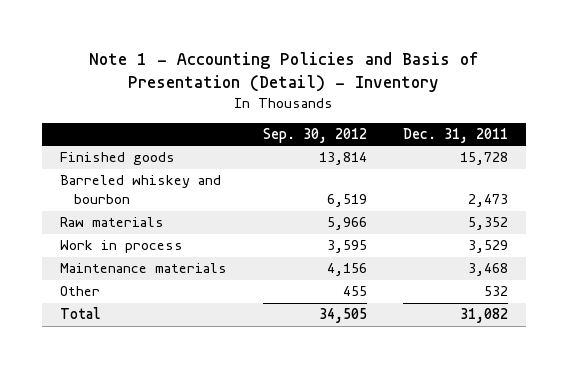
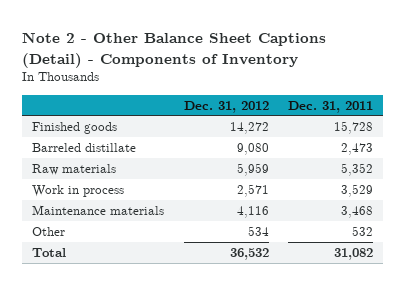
- Note 1 - Accounting Policies and Basis of Presentation (Detail) - Inventory
+ Note 2 - Other Balance Sheet Captions (Detail) - Components of Inventory
- | Sep. 30, 2012 | Dec. 31, 2011
+ | Dec. 31, 2012 | Dec. 31, 2011
- Barreled whiskey and bourbon | 6,519 | 2,473
+ Barreled distillate | 9,080 | 2,473

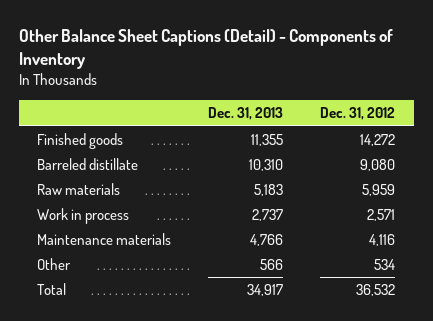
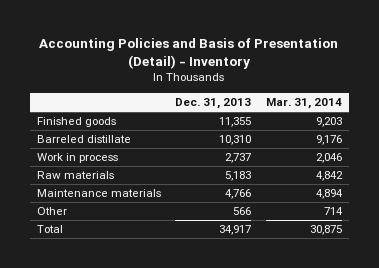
- Other Balance Sheet Captions (Detail) - Components of Inventory
+ Accounting Policies and Basis of Presentation (Detail) - Inventory
- | Dec. 31, 2013 | Dec. 31, 2012
+ | Dec. 31, 2013 | Mar. 31, 2014
moved down: Raw materials | 5,183 | 4,842

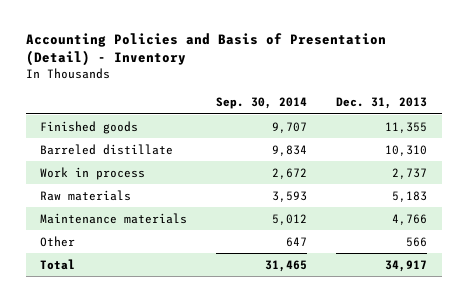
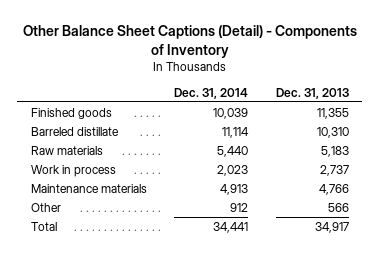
- Accounting Policies and Basis of Presentation (Detail) - Inventory
+ Other Balance Sheet Captions (Detail) - Components of Inventory
- | Sep. 30, 2014 | Dec. 31, 2013
+ | Dec. 31, 2014 | Dec. 31, 2013
moved down: Work in process | 2,023 | 2,737

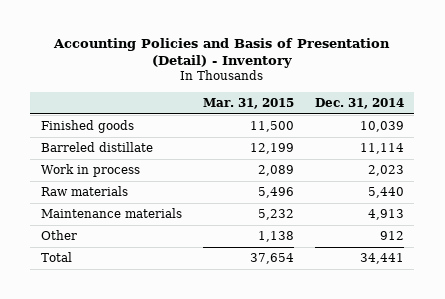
- Other Balance Sheet Captions (Detail) - Components of Inventory
+ Accounting Policies and Basis of Presentation (Detail) - Inventory
- | Dec. 31, 2014 | Dec. 31, 2013
+ | Mar. 31, 2015 | Dec. 31, 2014
moved down: Raw materials | 5,496 | 5,440

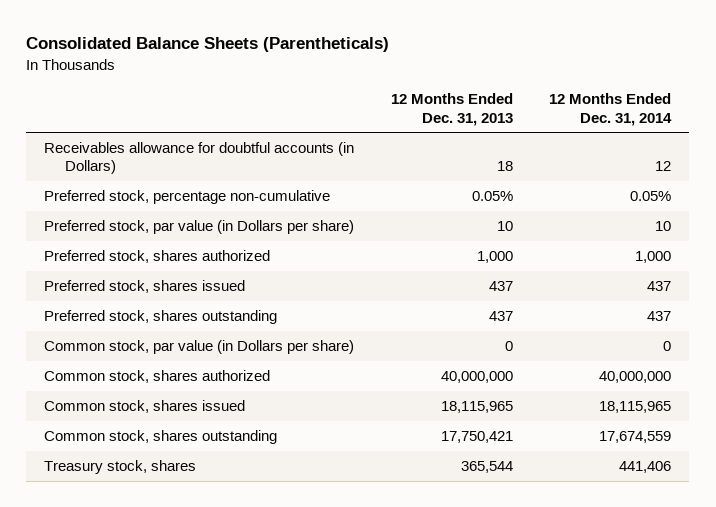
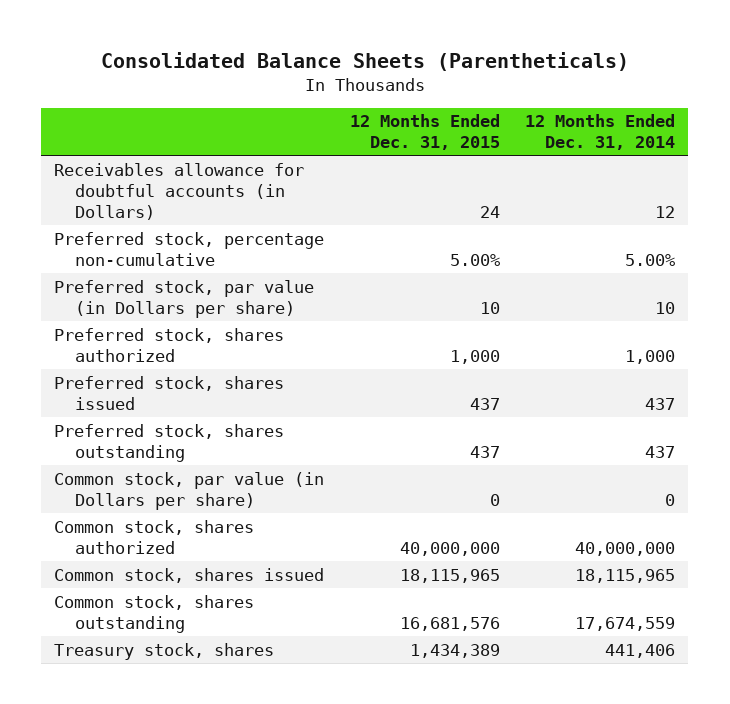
- | 12 Months Ended Dec. 31, 2013 | 12 Months Ended Dec. 31, 2014
+ | 12 Months Ended Dec. 31, 2015 | 12 Months Ended Dec. 31, 2014
- Preferred stock, percentage non-cumulative | 0.05% | 0.05%
+ Preferred stock, percentage non-cumulative | 5.00% | 5.00%

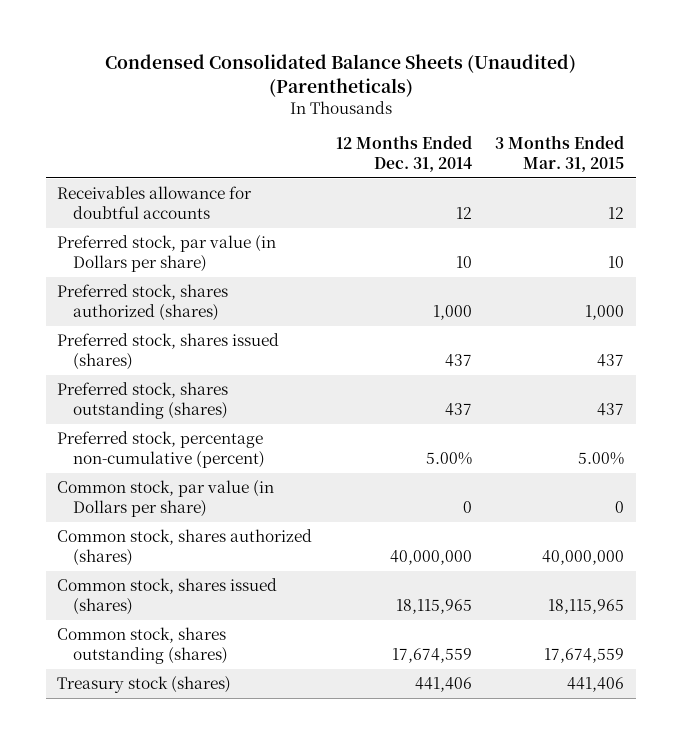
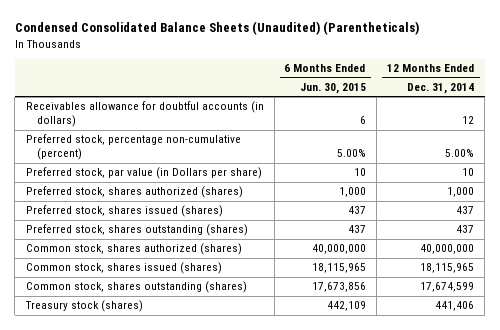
- | 12 Months Ended Dec. 31, 2014 | 3 Months Ended Mar. 31, 2015
+ | 6 Months Ended Jun. 30, 2015 | 12 Months Ended Dec. 31, 2014
- Receivables allowance for doubtful accounts | 12 | 12
+ Receivables allowance for doubtful accounts (in dollars) | 6 | 12
moved up: Preferred stock, percentage non-cumulative (percent) | 5.00% | 5.00%
- Common stock, par value (in Dollars per share) | 0 | 0
- Common stock, shares outstanding (shares) | 17,674,559 | 17,674,559
+ Common stock, shares outstanding (shares) | 17,673,856 | 17,674,599

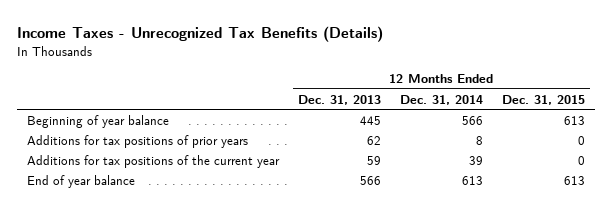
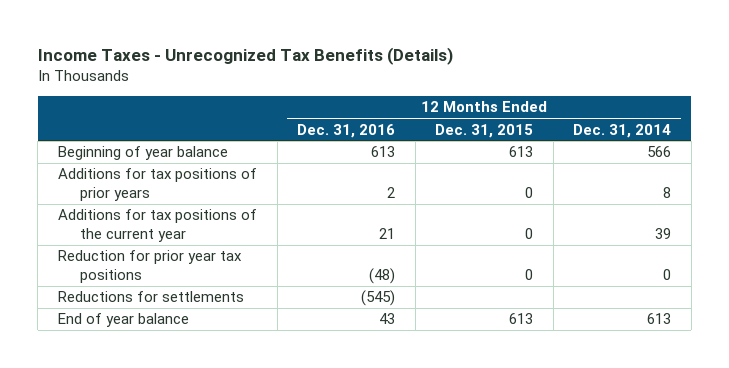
- | 12 Months Ended Dec. 31, 2013 | 12 Months Ended Dec. 31, 2014 | 12 Months Ended Dec. 31, 2015
+ | 12 Months Ended Dec. 31, 2016 | 12 Months Ended Dec. 31, 2015 | 12 Months Ended Dec. 31, 2014
+ Reduction for prior year tax positions | (48) | 0 | 0
+ Reductions for settlements | (545) | |

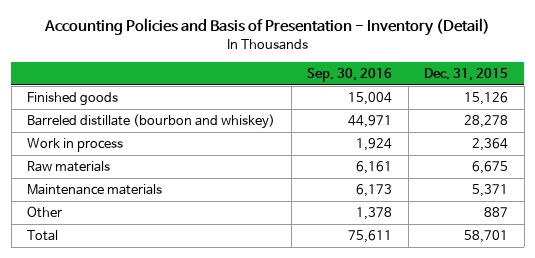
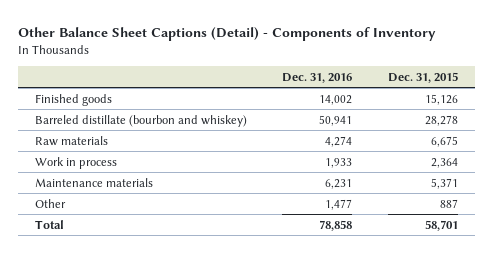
- Accounting Policies and Basis of Presentation - Inventory (Detail)
+ Other Balance Sheet Captions (Detail) - Components of Inventory
- | Sep. 30, 2016 | Dec. 31, 2015
+ | Dec. 31, 2016 | Dec. 31, 2015
moved down: Work in process | 1,933 | 2,364

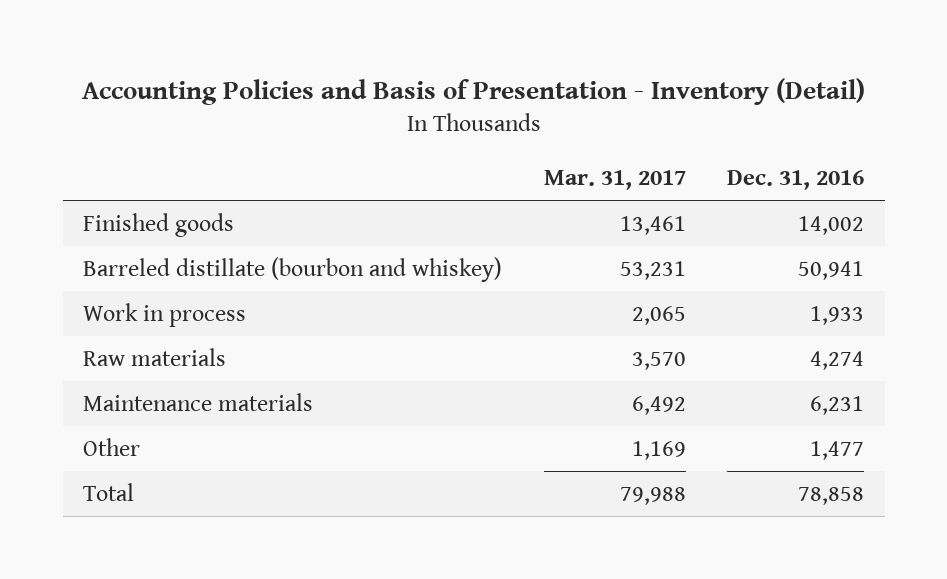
- Other Balance Sheet Captions (Detail) - Components of Inventory
+ Accounting Policies and Basis of Presentation - Inventory (Detail)
- | Dec. 31, 2016 | Dec. 31, 2015
+ | Mar. 31, 2017 | Dec. 31, 2016
moved down: Raw materials | 3,570 | 4,274

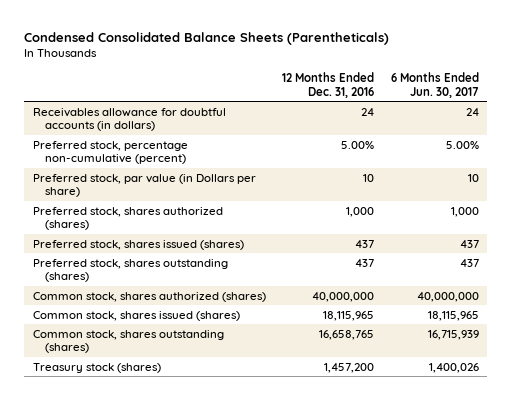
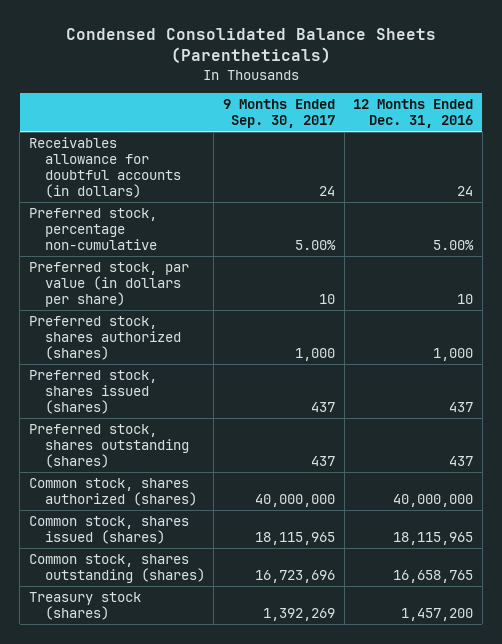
- | 12 Months Ended Dec. 31, 2016 | 6 Months Ended Jun. 30, 2017
+ | 9 Months Ended Sep. 30, 2017 | 12 Months Ended Dec. 31, 2016
- Preferred stock, percentage non-cumulative (percent) | 5.00% | 5.00%
- Preferred stock, par value (in Dollars per share) | 10 | 10
+ Preferred stock, percentage non-cumulative | 5.00% | 5.00%
+ Preferred stock, par value (in dollars per share) | 10 | 10

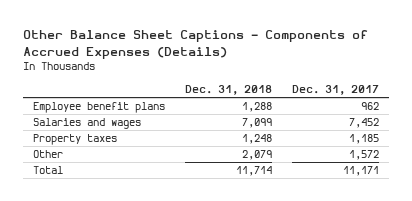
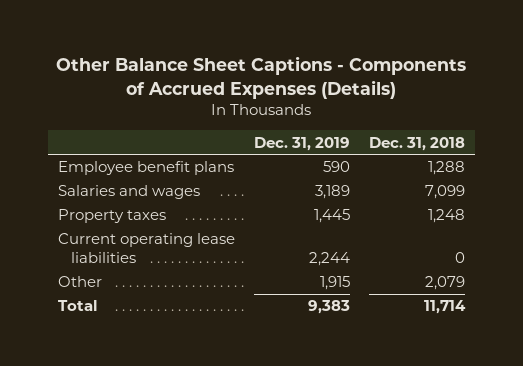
- | Dec. 31, 2018 | Dec. 31, 2017
+ | Dec. 31, 2019 | Dec. 31, 2018
+ Current operating lease liabilities | 2,244 | 0

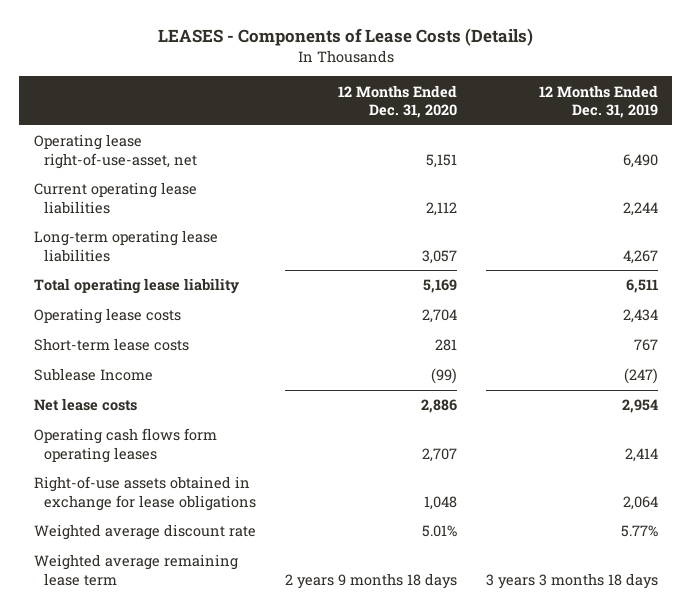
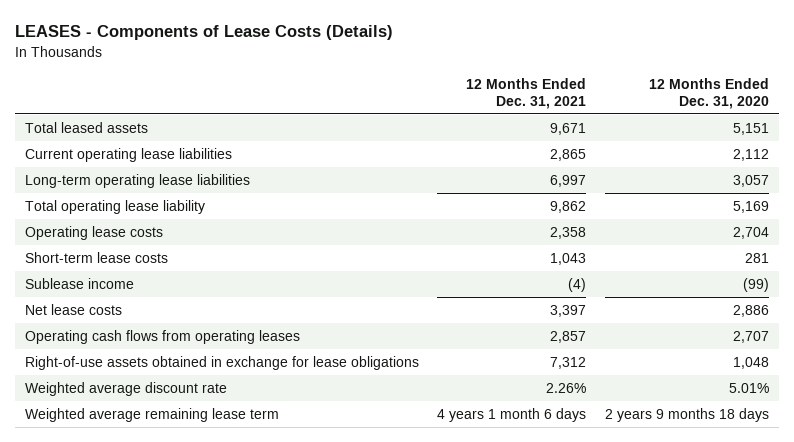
- | 12 Months Ended Dec. 31, 2020 | 12 Months Ended Dec. 31, 2019
+ | 12 Months Ended Dec. 31, 2021 | 12 Months Ended Dec. 31, 2020
- Operating lease right-of-use-asset, net | 5,151 | 6,490
+ Total leased assets | 9,671 | 5,151
- Sublease Income | (99) | (247)
+ Sublease income | (4) | (99)
- Operating cash flows form operating leases | 2,707 | 2,414
+ Operating cash flows from operating leases | 2,857 | 2,707

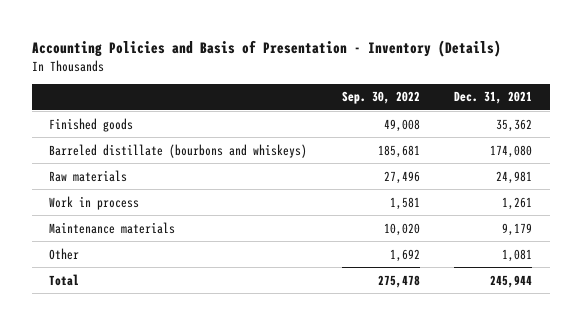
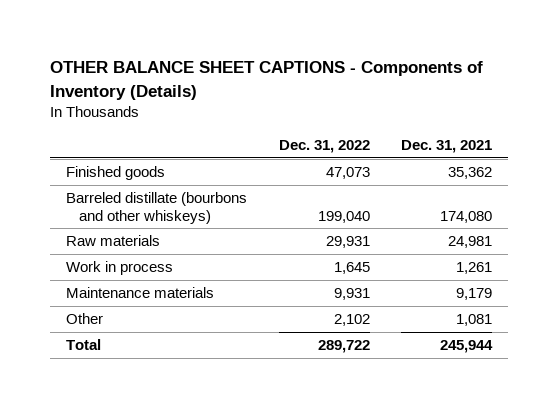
- Accounting Policies and Basis of Presentation - Inventory (Details)
+ OTHER BALANCE SHEET CAPTIONS - Components of Inventory (Details)
- | Sep. 30, 2022 | Dec. 31, 2021
+ | Dec. 31, 2022 | Dec. 31, 2021
- Barreled distillate (bourbons and whiskeys) | 185,681 | 174,080
+ Barreled distillate (bourbons and other whiskeys) | 199,040 | 174,080

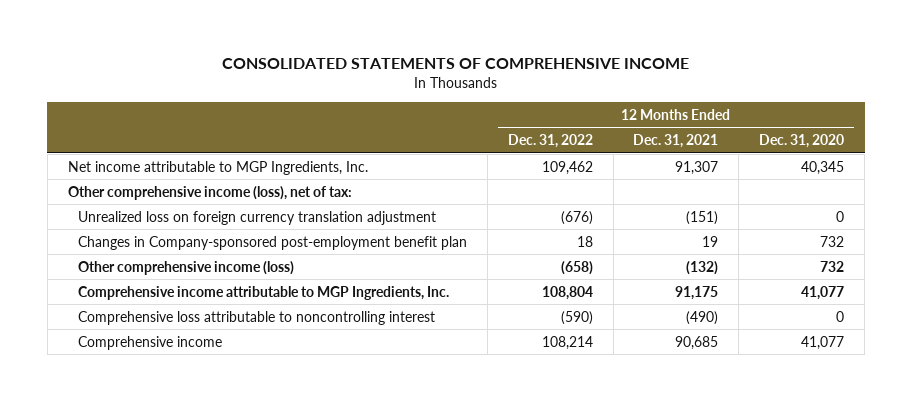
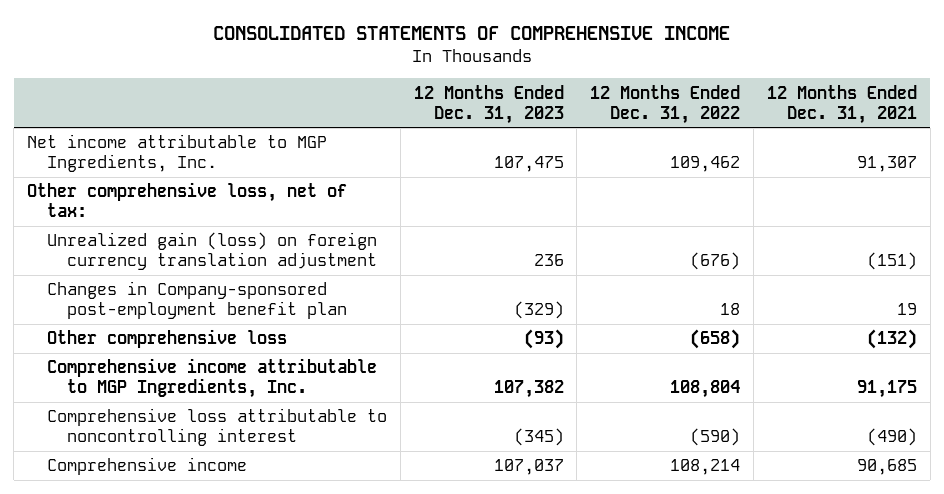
- | 12 Months Ended Dec. 31, 2022 | 12 Months Ended Dec. 31, 2021 | 12 Months Ended Dec. 31, 2020
+ | 12 Months Ended Dec. 31, 2023 | 12 Months Ended Dec. 31, 2022 | 12 Months Ended Dec. 31, 2021
- Other comprehensive income (loss), net of tax:
- Unrealized loss on foreign currency translation adjustment | (676) | (151) | 0
+ Other comprehensive loss, net of tax:
+ Unrealized gain (loss) on foreign currency translation adjustment | 236 | (676) | (151)
- Other comprehensive income (loss) | (658) | (132) | 732
+ Other comprehensive loss | (93) | (658) | (132)

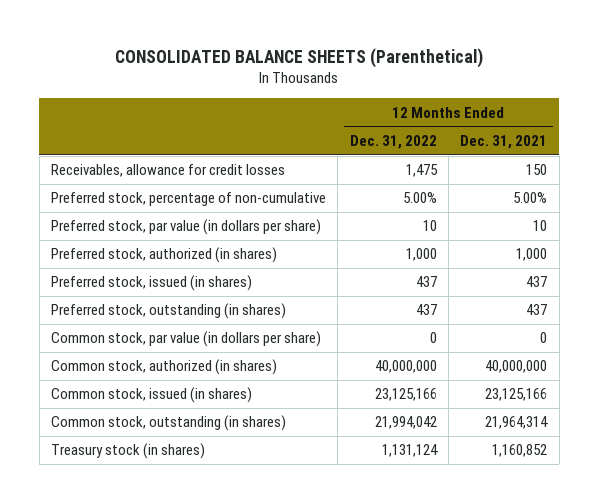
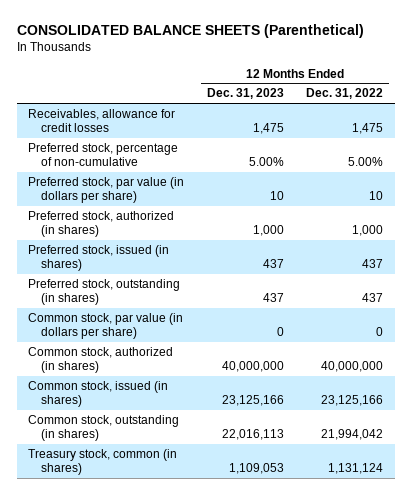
- | 12 Months Ended Dec. 31, 2022 | 12 Months Ended Dec. 31, 2021
+ | 12 Months Ended Dec. 31, 2023 | 12 Months Ended Dec. 31, 2022
- Treasury stock (in shares) | 1,131,124 | 1,160,852
+ Treasury stock, common (in shares) | 1,109,053 | 1,131,124

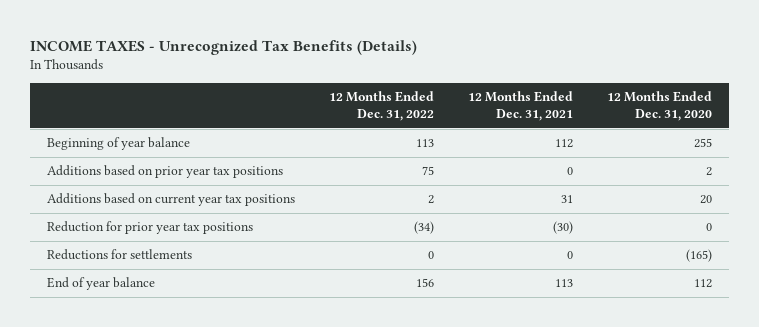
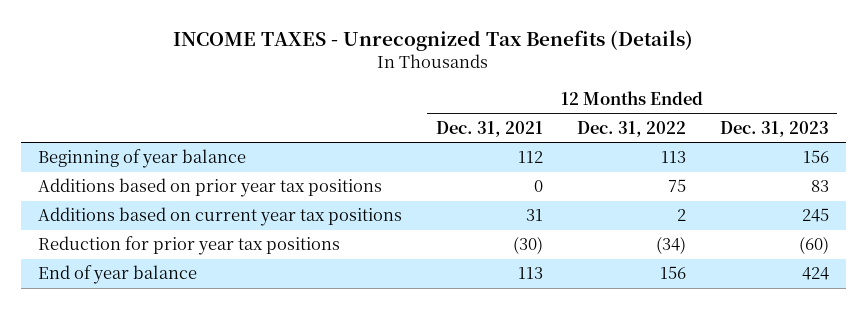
- | 12 Months Ended Dec. 31, 2022 | 12 Months Ended Dec. 31, 2021 | 12 Months Ended Dec. 31, 2020
+ | 12 Months Ended Dec. 31, 2021 | 12 Months Ended Dec. 31, 2022 | 12 Months Ended Dec. 31, 2023
- Reductions for settlements | 0 | 0 | (165)

